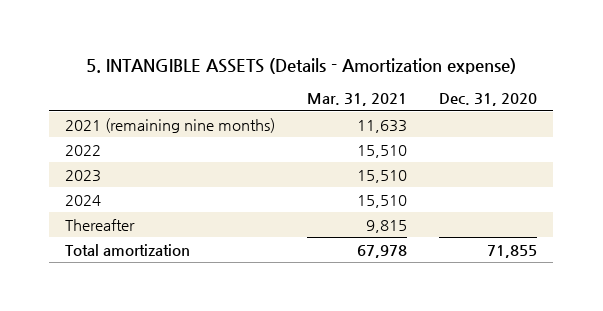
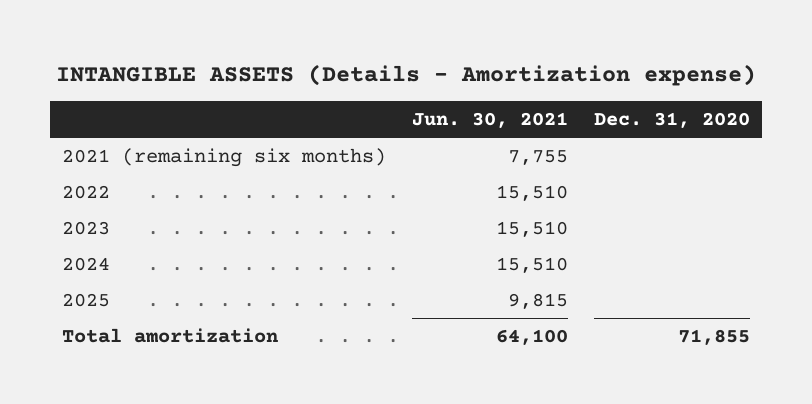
- 5. INTANGIBLE ASSETS (Details - Amortization expense)
+ INTANGIBLE ASSETS (Details - Amortization expense)
- | Mar. 31, 2021 | Dec. 31, 2020
+ | Jun. 30, 2021 | Dec. 31, 2020
- 2021 (remaining nine months) | 11,633 |
+ 2021 (remaining six months) | 7,755 |
- Thereafter | 9,815 |
+ 2025 | 9,815 |

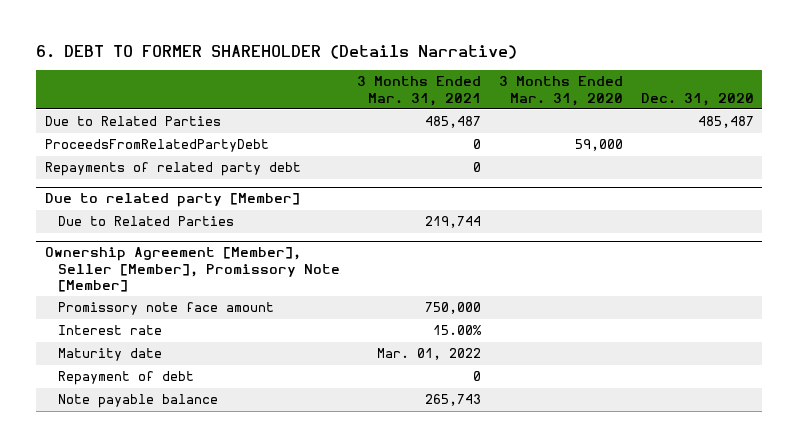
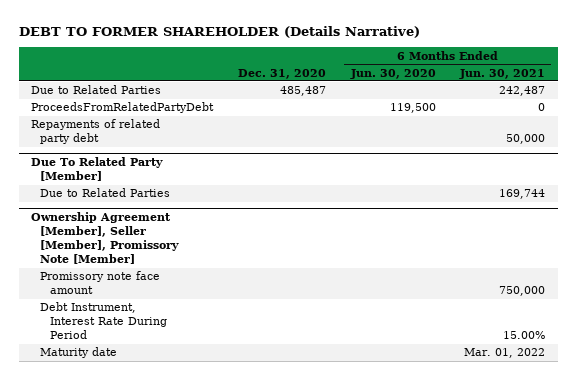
- 6. DEBT TO FORMER SHAREHOLDER (Details Narrative)
+ DEBT TO FORMER SHAREHOLDER (Details Narrative)
- | 3 Months Ended Mar. 31, 2021 | 3 Months Ended Mar. 31, 2020 | Dec. 31, 2020
+ | Dec. 31, 2020 | 6 Months Ended Jun. 30, 2020 | 6 Months Ended Jun. 30, 2021
- Due to related party [Member]
+ Due To Related Party [Member]
@ Ownership Agreement [Member], Seller [Member], Promissory Note [Member]
- Interest rate | 15.00% | |
+ Debt Instrument, Interest Rate During Period | | | 15.00%
- Repayment of debt | 0 | |
- Note payable balance | 265,743 | |

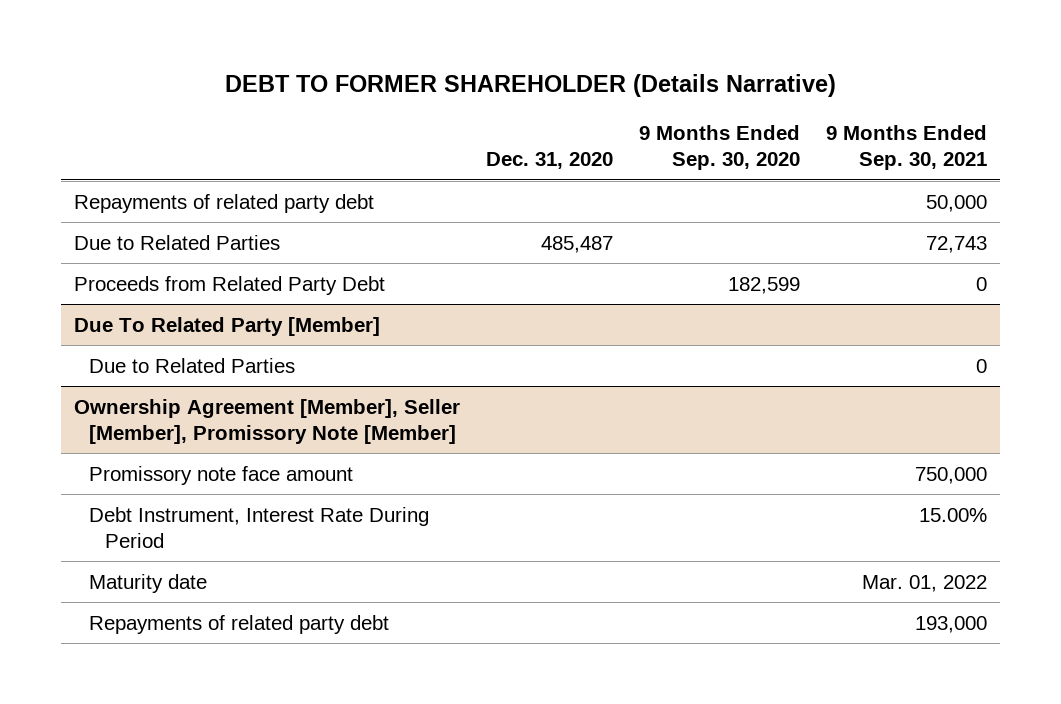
- | Dec. 31, 2020 | 6 Months Ended Jun. 30, 2020 | 6 Months Ended Jun. 30, 2021
+ | Dec. 31, 2020 | 9 Months Ended Sep. 30, 2020 | 9 Months Ended Sep. 30, 2021
- ProceedsFromRelatedPartyDebt | | 119,500 | 0
moved down: Due to Related Parties | 485,487 | | 72,743
+ Proceeds from Related Party Debt | | 182,599 | 0
@ Ownership Agreement [Member], Seller [Member], Promissory Note [Member]
+ Repayments of related party debt | | | 193,000

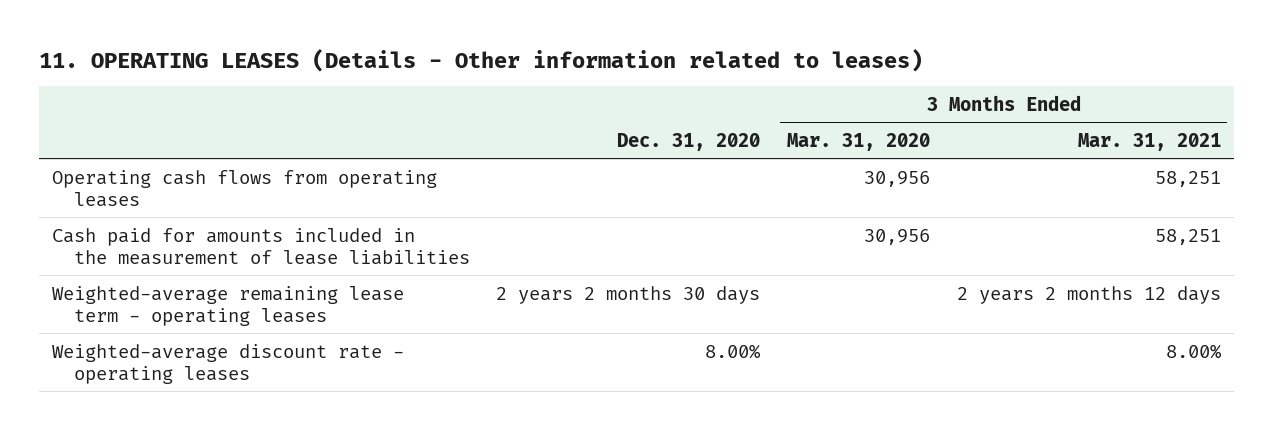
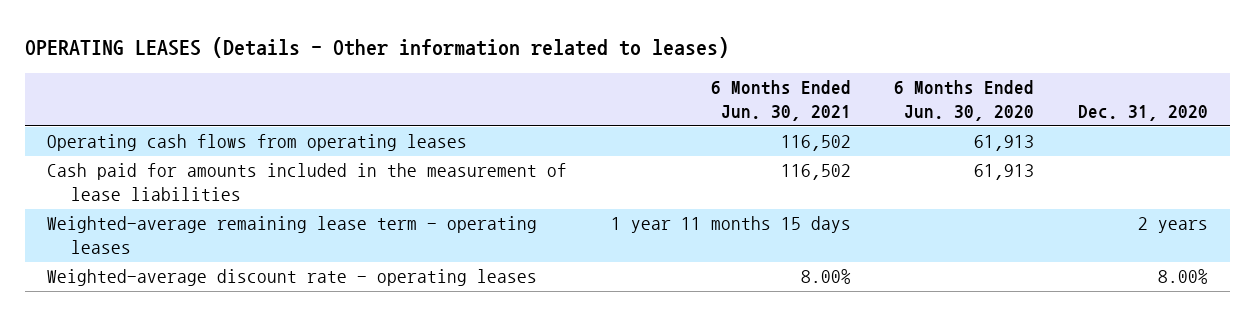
- 11. OPERATING LEASES (Details - Other information related to leases)
+ OPERATING LEASES (Details - Other information related to leases)
- | Dec. 31, 2020 | 3 Months Ended Mar. 31, 2020 | 3 Months Ended Mar. 31, 2021
+ | 6 Months Ended Jun. 30, 2021 | 6 Months Ended Jun. 30, 2020 | Dec. 31, 2020
- Weighted-average remaining lease term - operating leases | 2 years 2 months 30 days | | 2 years 2 months 12 days
+ Weighted-average remaining lease term - operating leases | 1 year 11 months 15 days | | 2 years

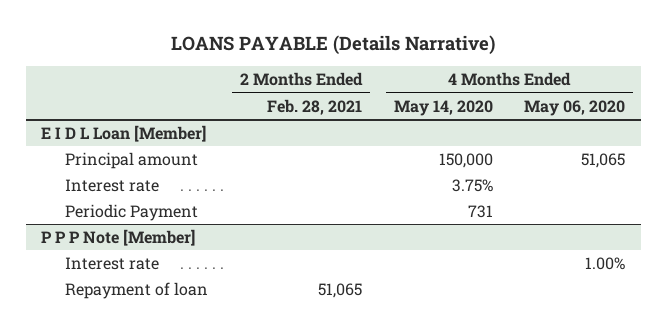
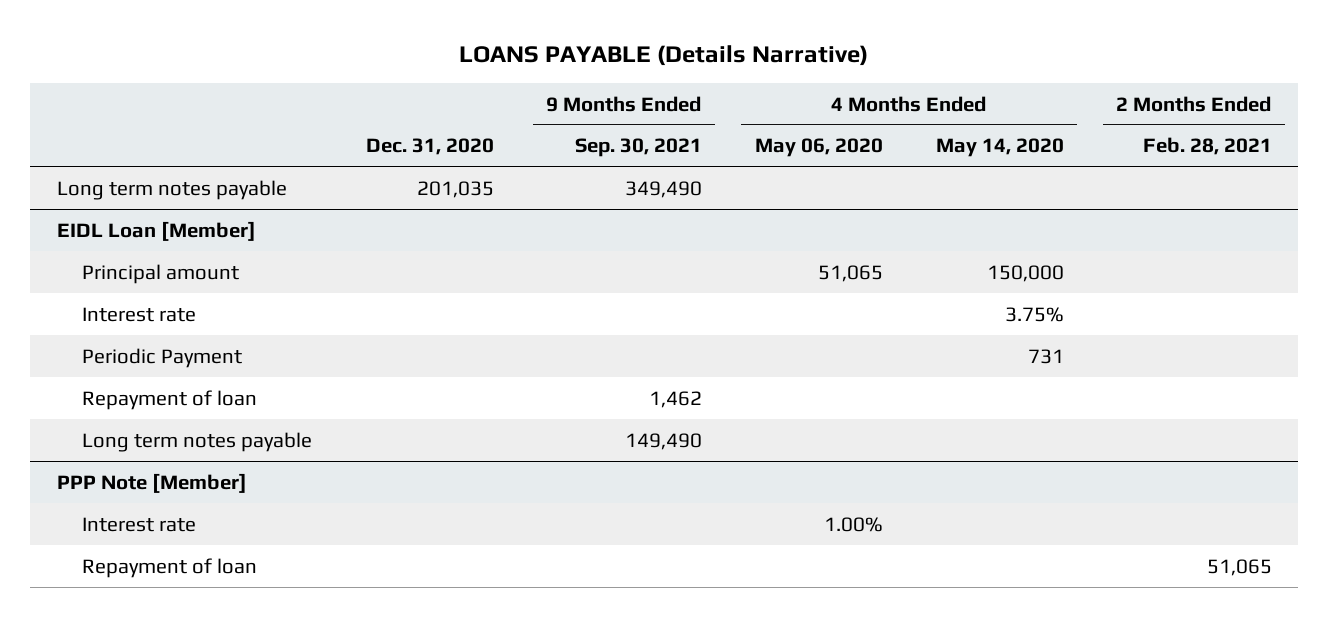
- | 2 Months Ended Feb. 28, 2021 | 4 Months Ended May 14, 2020 | 4 Months Ended May 06, 2020
+ | Dec. 31, 2020 | 9 Months Ended Sep. 30, 2021 | 4 Months Ended May 06, 2020 | 4 Months Ended May 14, 2020 | 2 Months Ended Feb. 28, 2021
- E I D L Loan [Member]
+ Long term notes payable | 201,035 | 349,490 | | |
+ EIDL Loan [Member]
- P P P Note [Member]
+ Repayment of loan | | 1,462 | | |
+ Long term notes payable | | 149,490 | | |
+ PPP Note [Member]

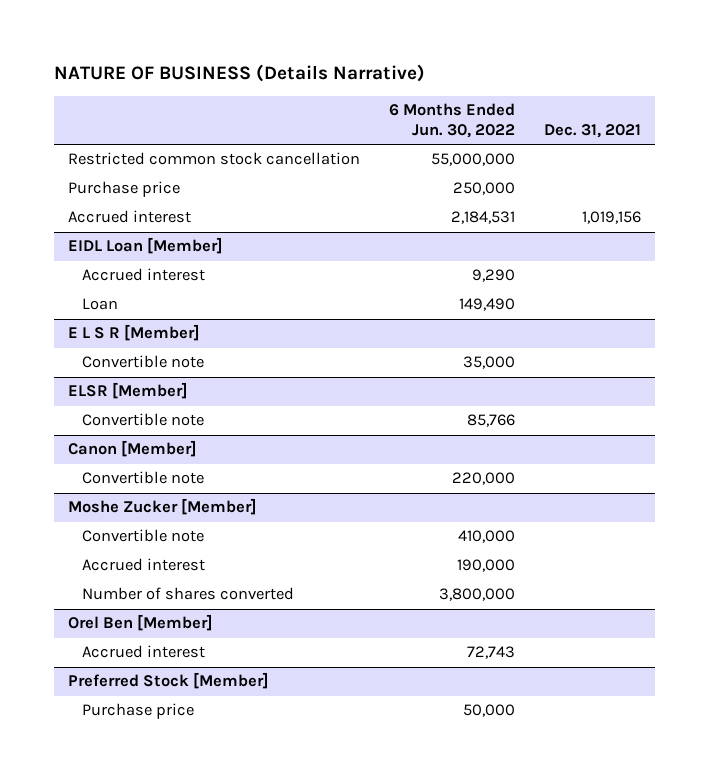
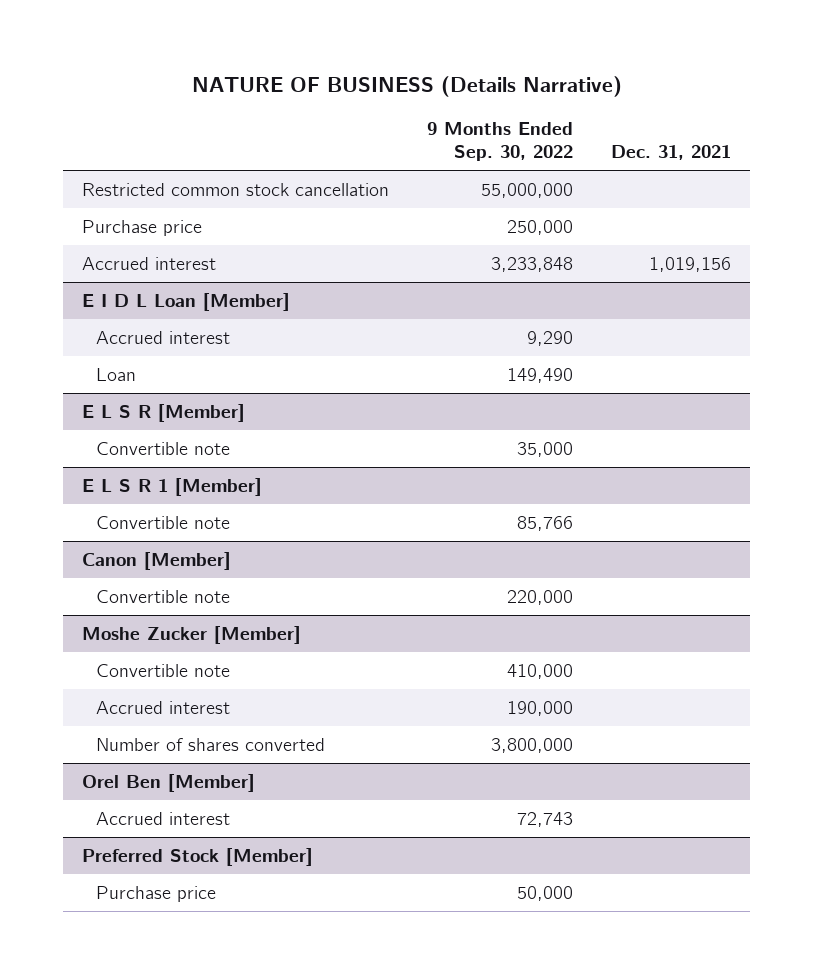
- | 6 Months Ended Jun. 30, 2022 | Dec. 31, 2021
+ | 9 Months Ended Sep. 30, 2022 | Dec. 31, 2021
- EIDL Loan [Member]
+ E I D L Loan [Member]
- ELSR [Member]
+ E L S R 1 [Member]

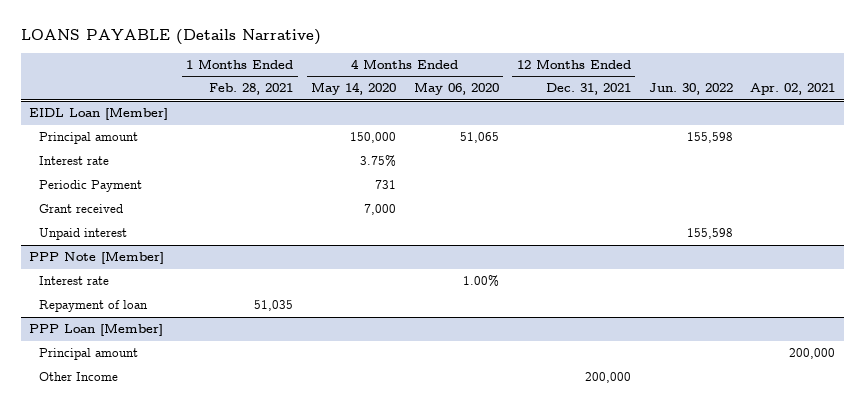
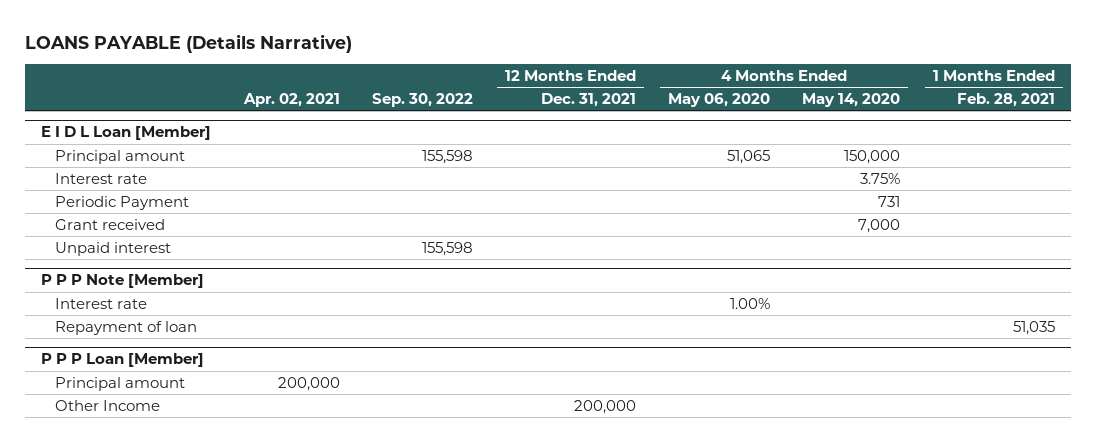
- | 1 Months Ended Feb. 28, 2021 | 4 Months Ended May 14, 2020 | 4 Months Ended May 06, 2020 | 12 Months Ended Dec. 31, 2021 | Jun. 30, 2022 | Apr. 02, 2021
+ | Apr. 02, 2021 | Sep. 30, 2022 | 12 Months Ended Dec. 31, 2021 | 4 Months Ended May 06, 2020 | 4 Months Ended May 14, 2020 | 1 Months Ended Feb. 28, 2021
- EIDL Loan [Member]
+ E I D L Loan [Member]
- PPP Note [Member]
+ P P P Note [Member]
- PPP Loan [Member]
+ P P P Loan [Member]

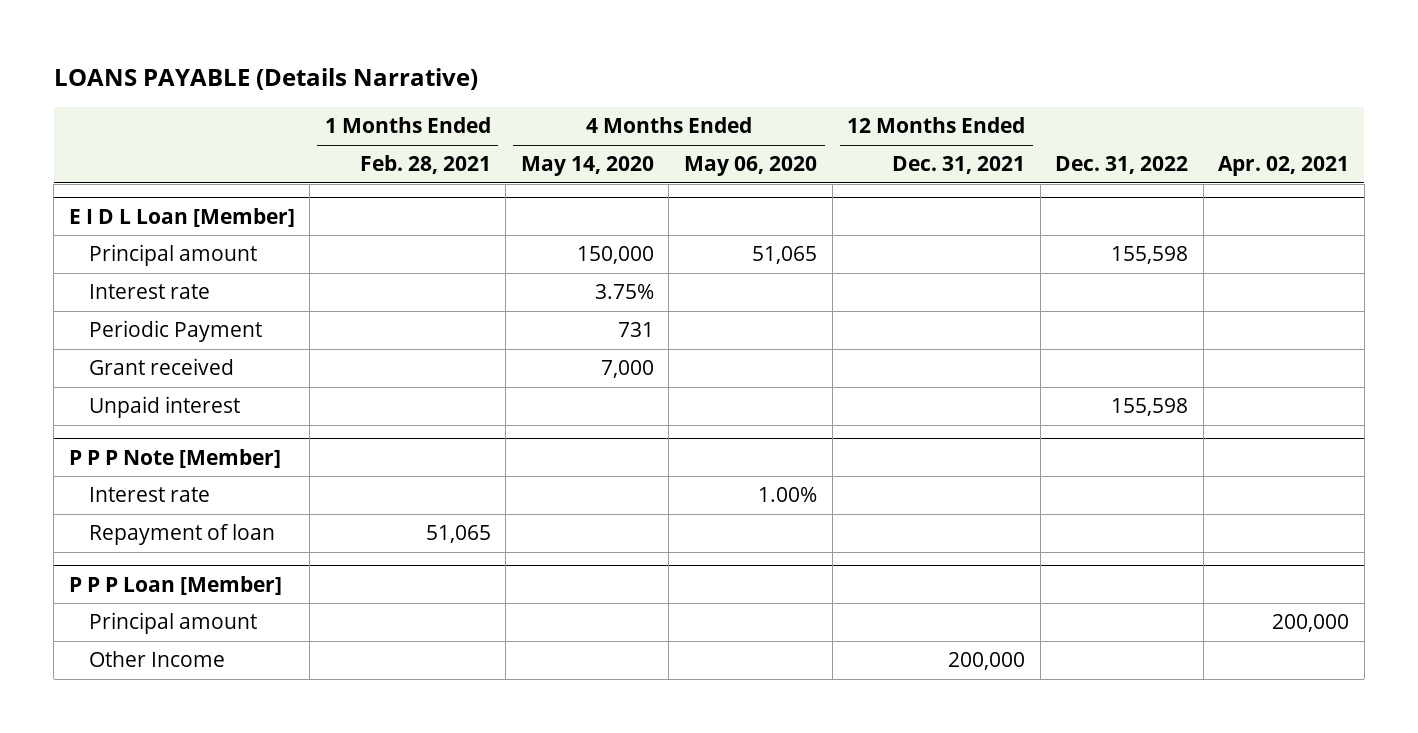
- | Apr. 02, 2021 | Sep. 30, 2022 | 12 Months Ended Dec. 31, 2021 | 4 Months Ended May 06, 2020 | 4 Months Ended May 14, 2020 | 1 Months Ended Feb. 28, 2021
+ | 1 Months Ended Feb. 28, 2021 | 4 Months Ended May 14, 2020 | 4 Months Ended May 06, 2020 | 12 Months Ended Dec. 31, 2021 | Dec. 31, 2022 | Apr. 02, 2021
@ P P P Note [Member]
- Repayment of loan | | | | | | 51,035
+ Repayment of loan | 51,065 | | | | |

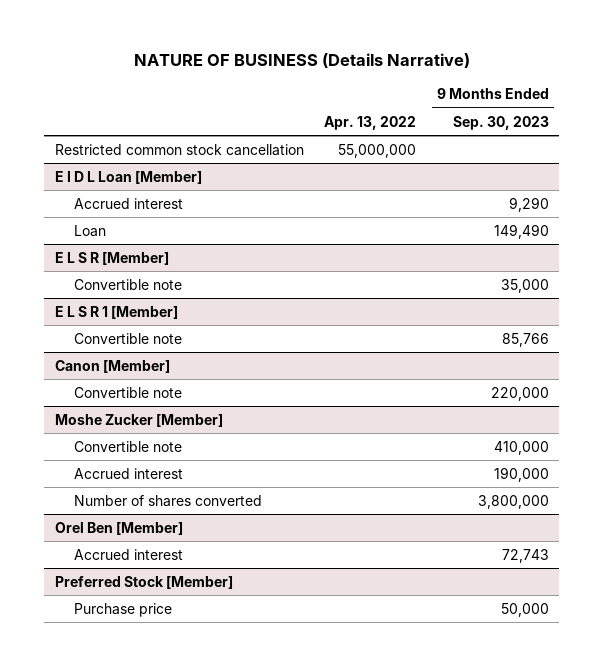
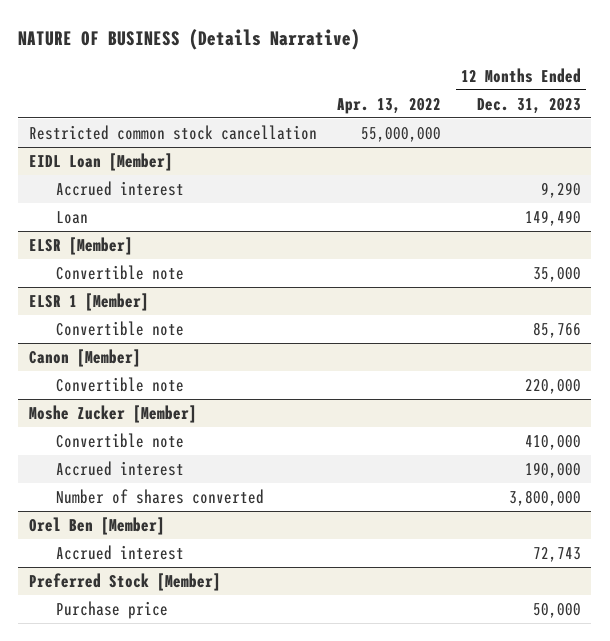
- | Apr. 13, 2022 | 9 Months Ended Sep. 30, 2023
+ | Apr. 13, 2022 | 12 Months Ended Dec. 31, 2023
- E I D L Loan [Member]
+ EIDL Loan [Member]
- E L S R [Member]
+ ELSR [Member]
- E L S R 1 [Member]
+ ELSR 1 [Member]

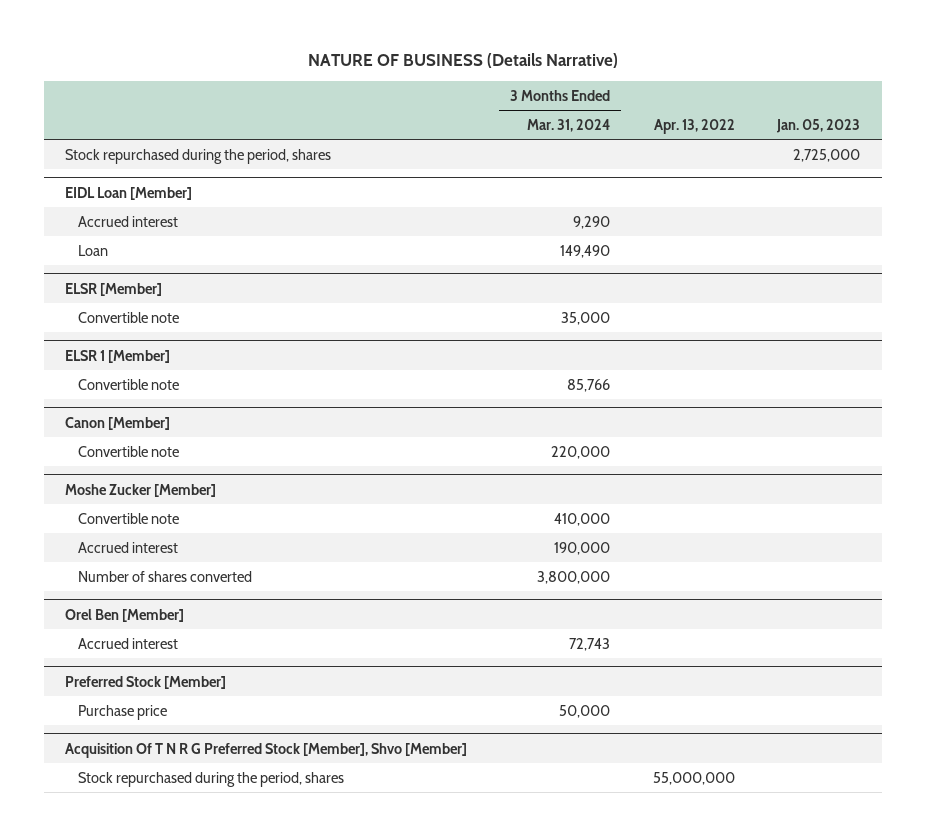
- | Apr. 13, 2022 | 12 Months Ended Dec. 31, 2023
+ | 3 Months Ended Mar. 31, 2024 | Apr. 13, 2022 | Jan. 05, 2023
- Restricted common stock cancellation | 55,000,000 |
+ Stock repurchased during the period, shares | | | 2,725,000
+ Acquisition Of T N R G Preferred Stock [Member], Shvo [Member]
+ Stock repurchased during the period, shares | | 55,000,000 |

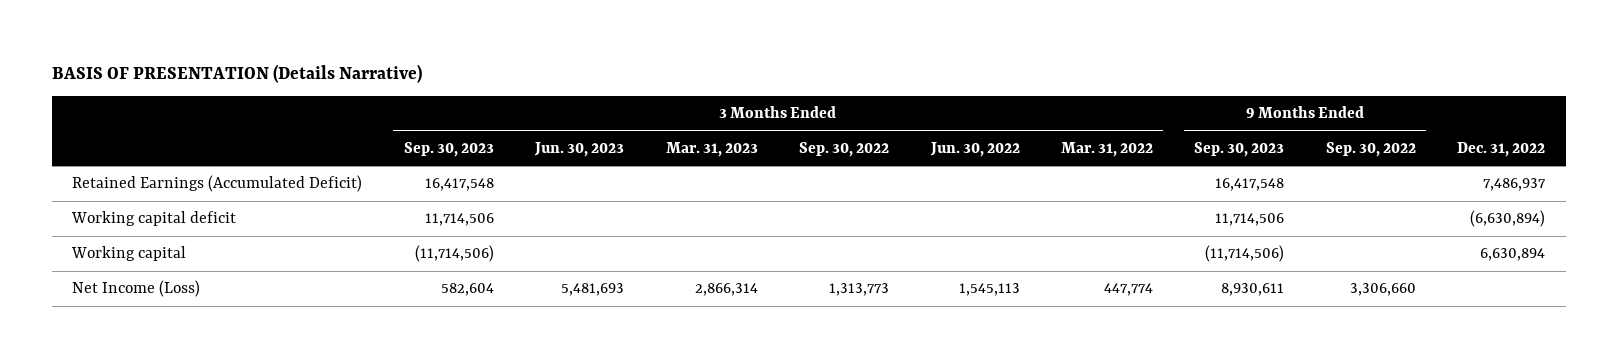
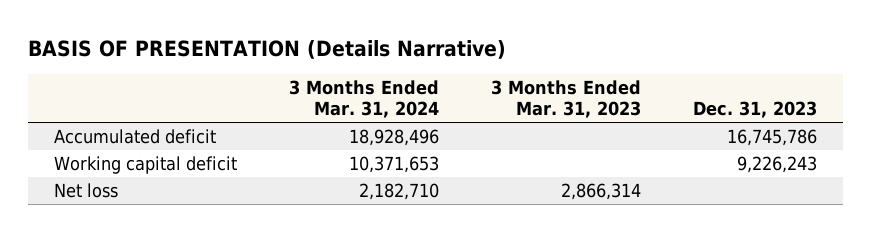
- | 3 Months Ended Sep. 30, 2023 | 3 Months Ended Jun. 30, 2023 | 3 Months Ended Mar. 31, 2023 | 3 Months Ended Sep. 30, 2022 | 3 Months Ended Jun. 30, 2022 | 3 Months Ended Mar. 31, 2022 | 9 Months Ended Sep. 30, 2023 | 9 Months Ended Sep. 30, 2022 | Dec. 31, 2022
+ | 3 Months Ended Mar. 31, 2024 | 3 Months Ended Mar. 31, 2023 | Dec. 31, 2023
- Retained Earnings (Accumulated Deficit) | 16,417,548 | | | | | | 16,417,548 | | 7,486,937
+ Accumulated deficit | 18,928,496 | | 16,745,786
- Working capital | (11,714,506) | | | | | | (11,714,506) | | 6,630,894
- Net Income (Loss) | 582,604 | 5,481,693 | 2,866,314 | 1,313,773 | 1,545,113 | 447,774 | 8,930,611 | 3,306,660 |
+ Net loss | 2,182,710 | 2,866,314 |

